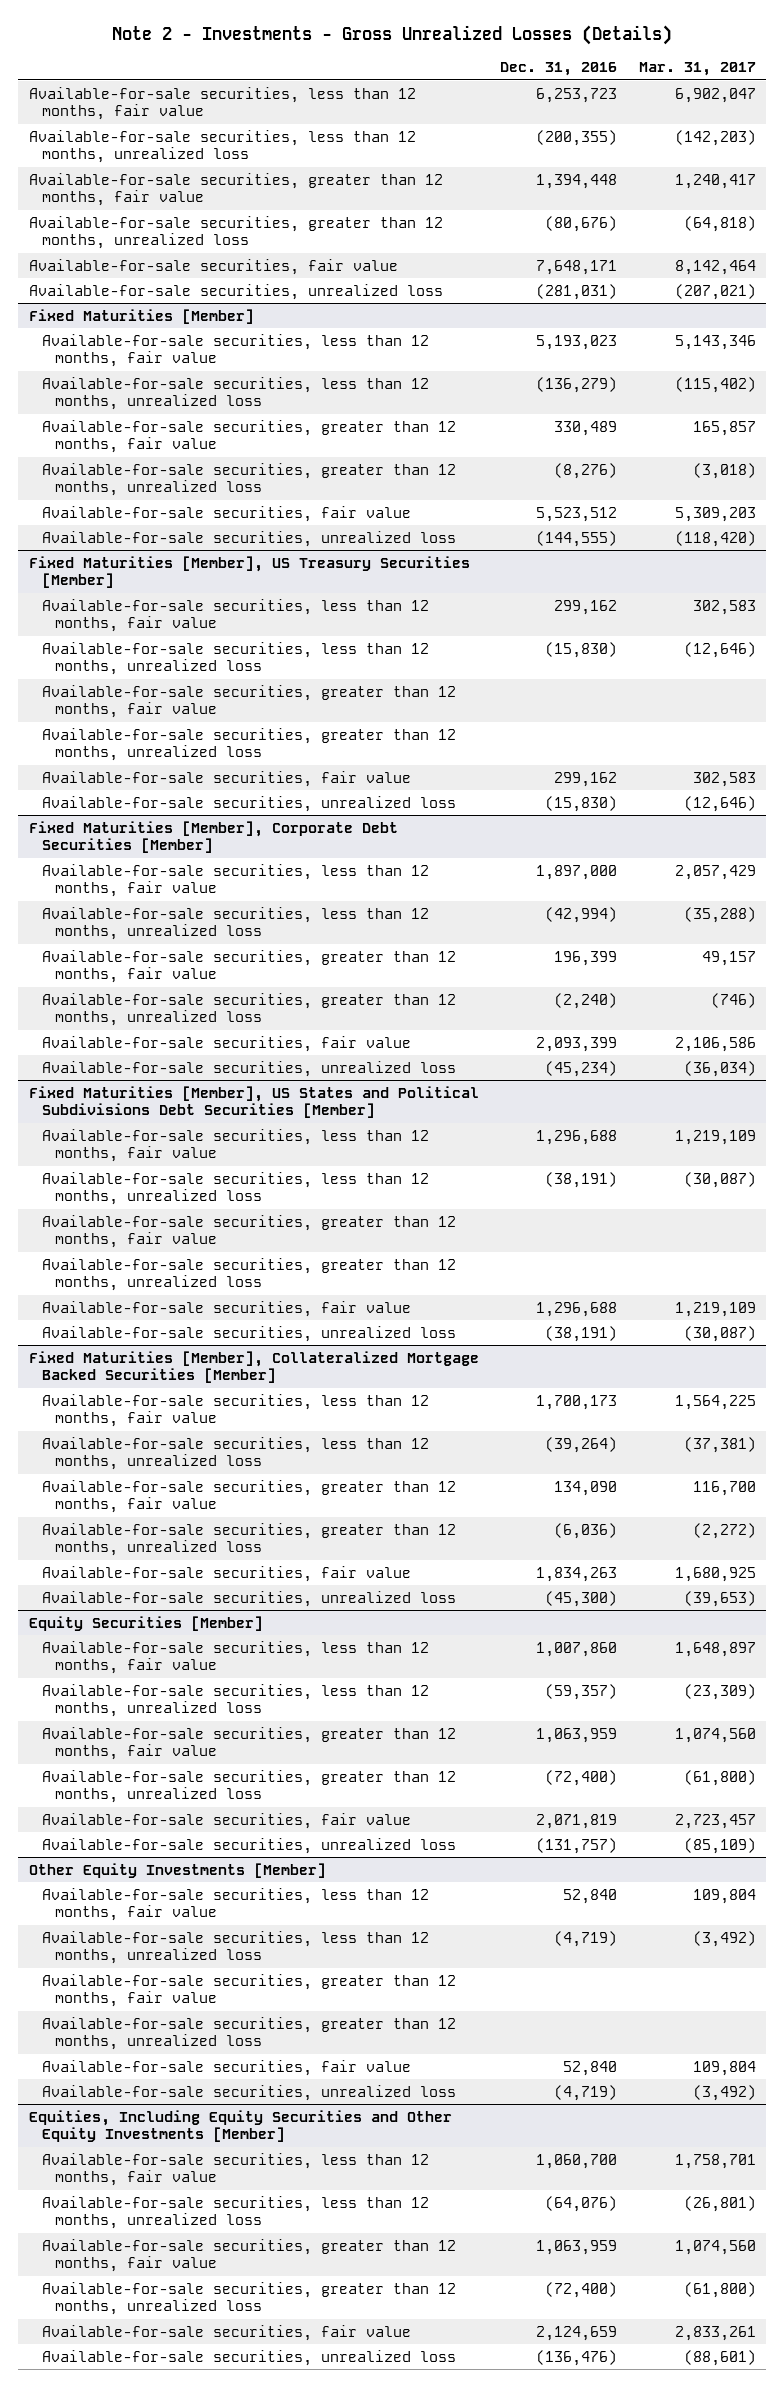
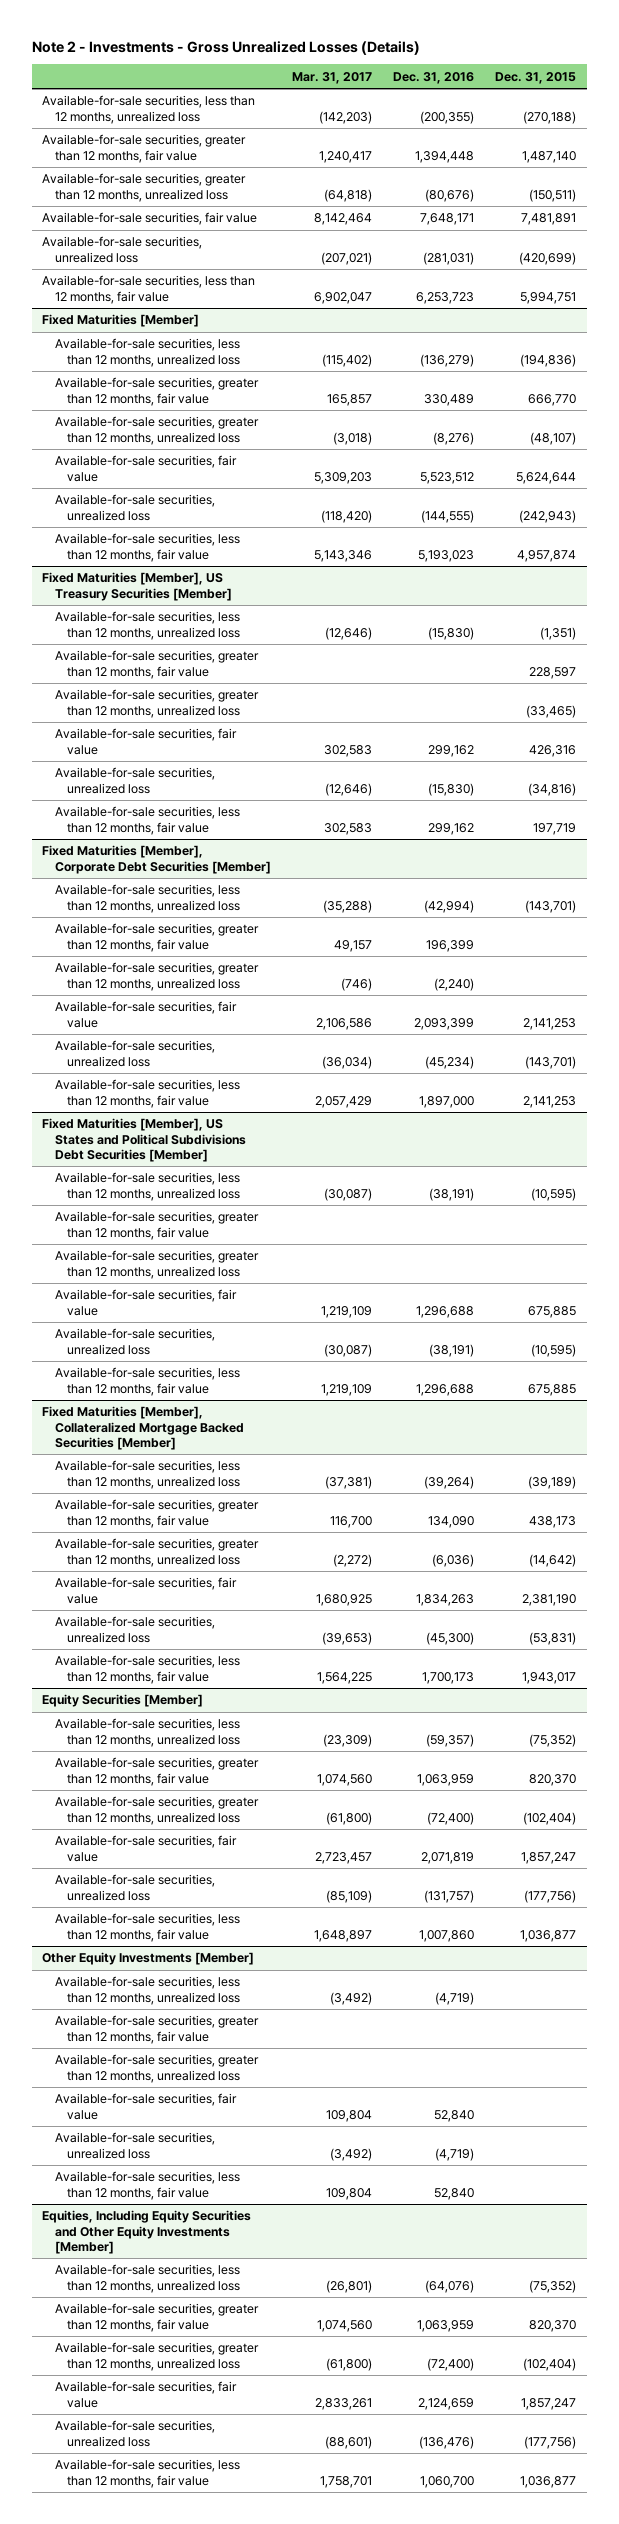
- | Dec. 31, 2016 | Mar. 31, 2017
+ | Mar. 31, 2017 | Dec. 31, 2016 | Dec. 31, 2015
moved down: Available-for-sale securities, less than 12 months, fair value | 6,902,047 | 6,253,723 | 5,994,751
@ Fixed Maturities [Member]
moved down: Available-for-sale securities, less than 12 months, fair value | 5,143,346 | 5,193,023 | 4,957,874
@ Fixed Maturities [Member], US Treasury Securities [Member]
moved down: Available-for-sale securities, less than 12 months, fair value | 302,583 | 299,162 | 197,719
@ Fixed Maturities [Member], Corporate Debt Securities [Member]
moved down: Available-for-sale securities, less than 12 months, fair value | 2,057,429 | 1,897,000 | 2,141,253
@ Fixed Maturities [Member], US States and Political Subdivisions Debt Securities [Member]
moved down: Available-for-sale securities, less than 12 months, fair value | 1,219,109 | 1,296,688 | 675,885
@ Fixed Maturities [Member], Collateralized Mortgage Backed Securities [Member]
moved down: Available-for-sale securities, less than 12 months, fair value | 1,564,225 | 1,700,173 | 1,943,017
@ Equity Securities [Member]
moved down: Available-for-sale securities, less than 12 months, fair value | 1,648,897 | 1,007,860 | 1,036,877
@ Other Equity Investments [Member]
moved down: Available-for-sale securities, less than 12 months, fair value | 109,804 | 52,840 |
@ Equities, Including Equity Securities and Other Equity Investments [Member]
moved down: Available-for-sale securities, less than 12 months, fair value | 1,758,701 | 1,060,700 | 1,036,877

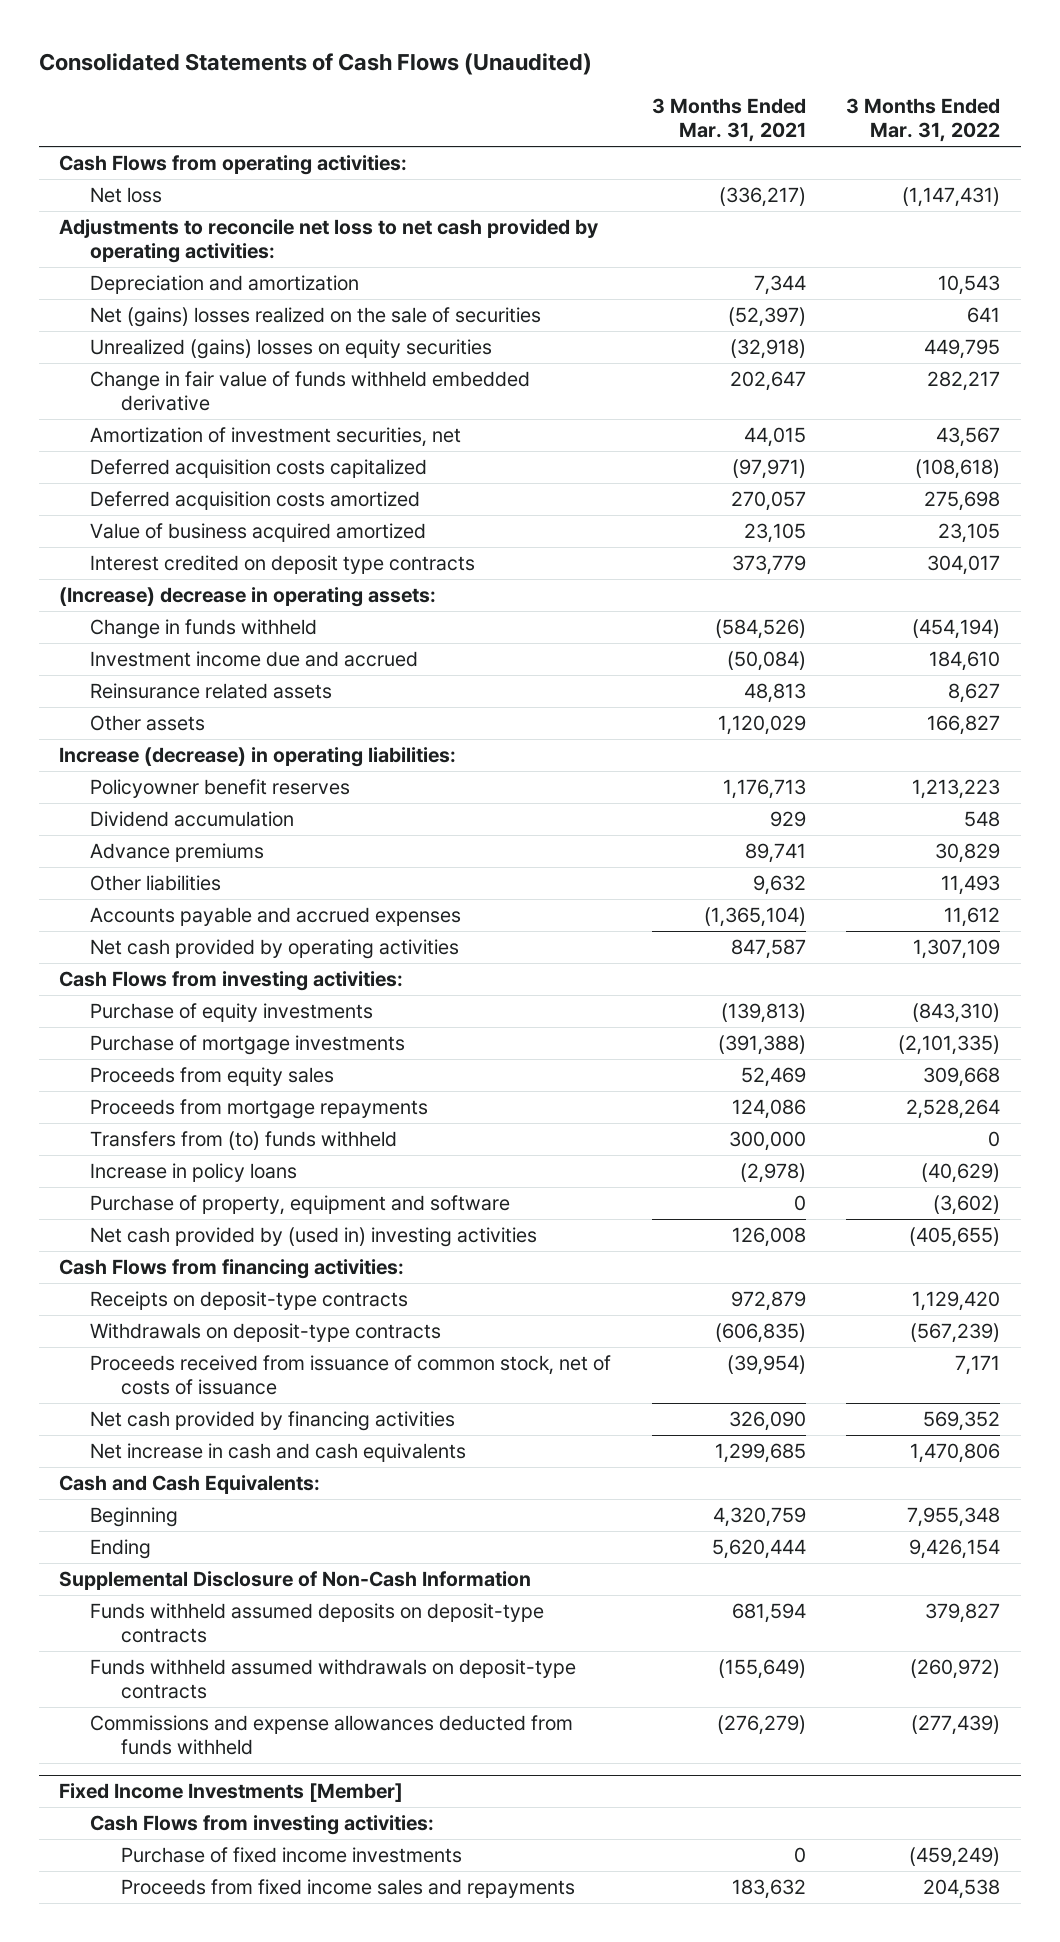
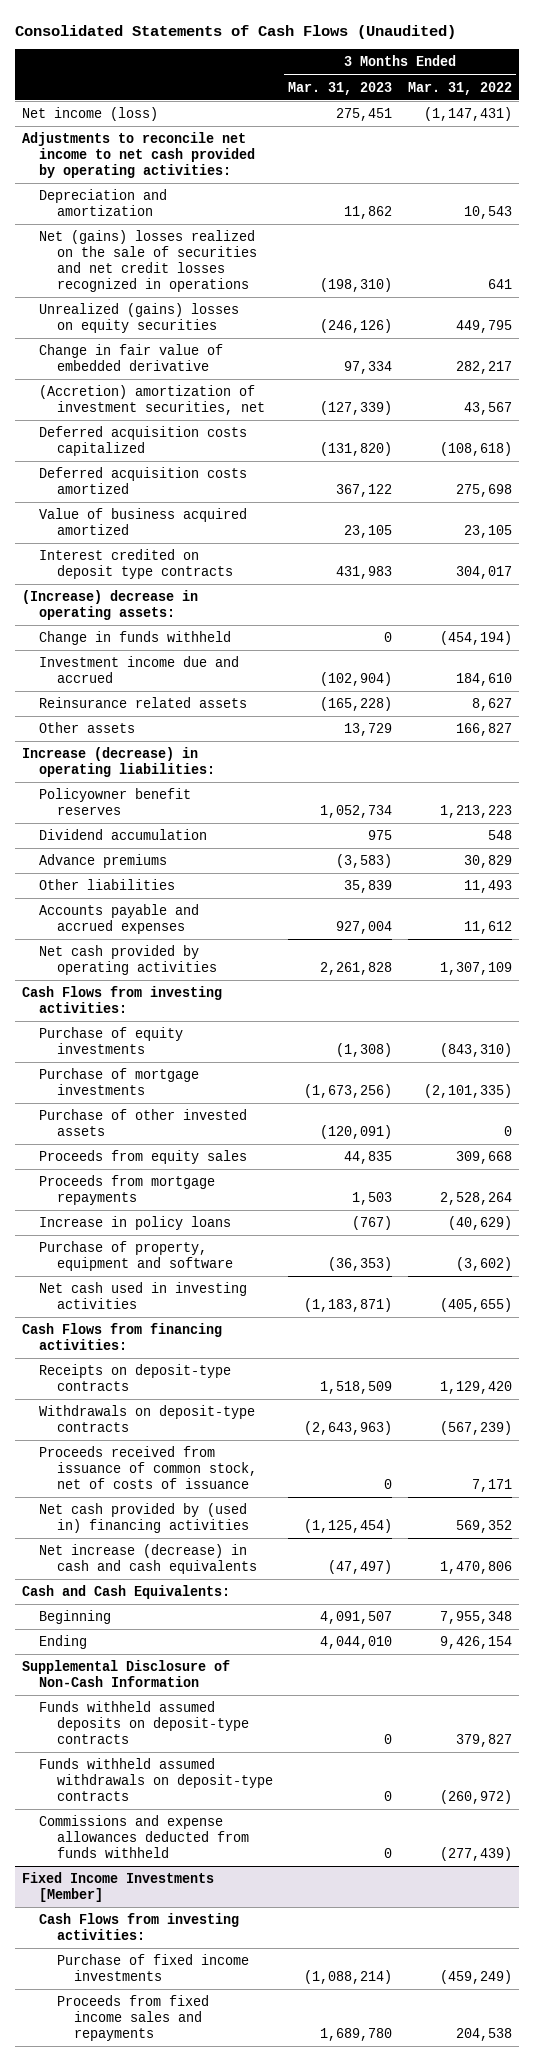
- | 3 Months Ended Mar. 31, 2021 | 3 Months Ended Mar. 31, 2022
+ | 3 Months Ended Mar. 31, 2023 | 3 Months Ended Mar. 31, 2022
- Cash Flows from operating activities:
- Net loss | (336,217) | (1,147,431)
- Adjustments to reconcile net loss to net cash provided by operating activities:
+ Net income (loss) | 275,451 | (1,147,431)
+ Adjustments to reconcile net income to net cash provided by operating activities:
- Net (gains) losses realized on the sale of securities | (52,397) | 641
+ Net (gains) losses realized on the sale of securities and net credit losses recognized in operations | (198,310) | 641
- Change in fair value of funds withheld embedded derivative | 202,647 | 282,217
- Amortization of investment securities, net | 44,015 | 43,567
+ Change in fair value of embedded derivative | 97,334 | 282,217
+ (Accretion) amortization of investment securities, net | (127,339) | 43,567
+ Purchase of other invested assets | (120,091) | 0
- Transfers from (to) funds withheld | 300,000 | 0
- Net cash provided by (used in) investing activities | 126,008 | (405,655)
+ Net cash used in investing activities | (1,183,871) | (405,655)
- Net cash provided by financing activities | 326,090 | 569,352
- Net increase in cash and cash equivalents | 1,299,685 | 1,470,806
+ Net cash provided by (used in) financing activities | (1,125,454) | 569,352
+ Net increase (decrease) in cash and cash equivalents | (47,497) | 1,470,806

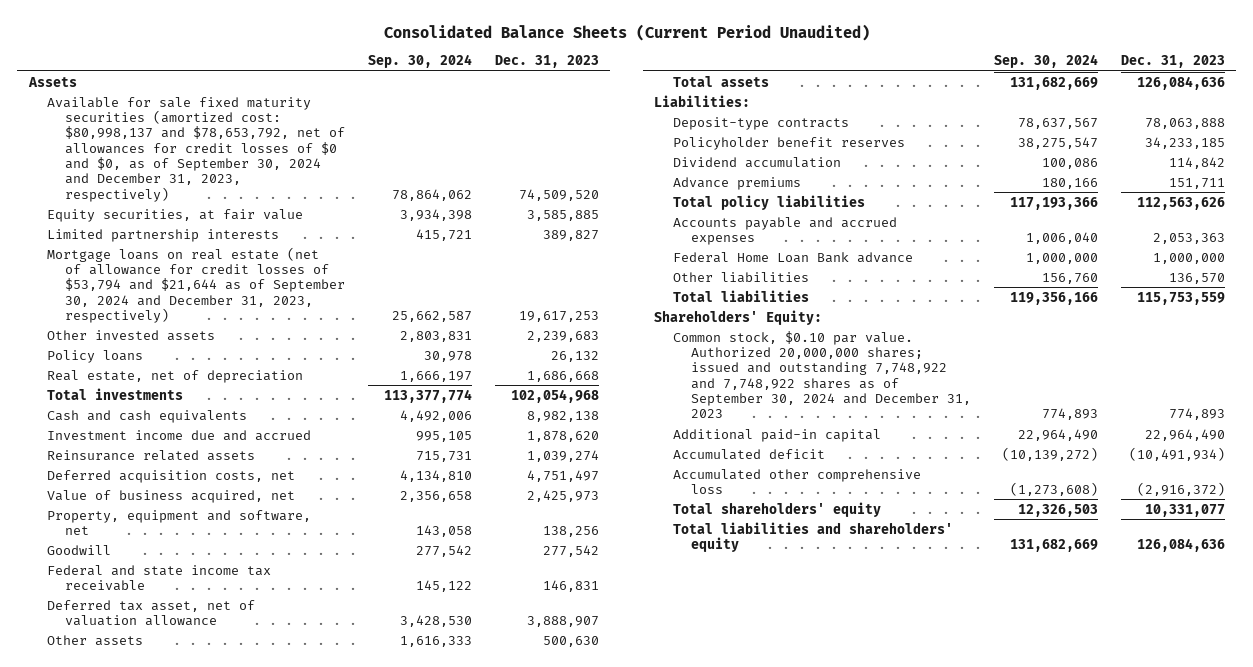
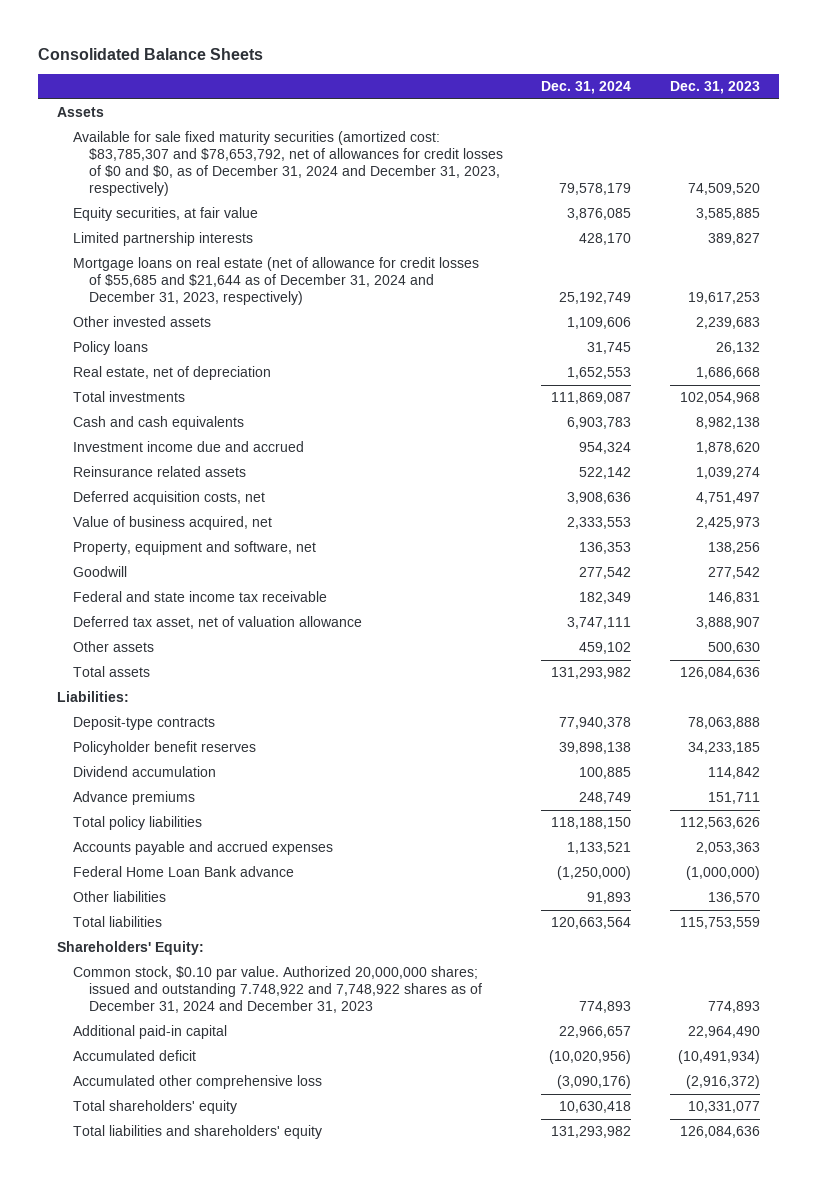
- Consolidated Balance Sheets (Current Period Unaudited)
+ Consolidated Balance Sheets
- | Sep. 30, 2024 | Dec. 31, 2023
+ | Dec. 31, 2024 | Dec. 31, 2023
- Available for sale fixed maturity securities (amortized cost: $80,998,137 and $78,653,792, net of allowances for credit losses of $0 and $0, as of September 30, 2024 and December 31, 2023, respectively) | 78,864,062 | 74,509,520
+ Available for sale fixed maturity securities (amortized cost: $83,785,307 and $78,653,792, net of allowances for credit losses of $0 and $0, as of December 31, 2024 and December 31, 2023, respectively) | 79,578,179 | 74,509,520
- Mortgage loans on real estate (net of allowance for credit losses of $53,794 and $21,644 as of September 30, 2024 and December 31, 2023, respectively) | 25,662,587 | 19,617,253
+ Mortgage loans on real estate (net of allowance for credit losses of $55,685 and $21,644 as of December 31, 2024 and December 31, 2023, respectively) | 25,192,749 | 19,617,253
- Federal Home Loan Bank advance | 1,000,000 | 1,000,000
+ Federal Home Loan Bank advance | (1,250,000) | (1,000,000)
- Common stock, $0.10 par value. Authorized 20,000,000 shares; issued and outstanding 7,748,922 and 7,748,922 shares as of September 30, 2024 and December 31, 2023 | 774,893 | 774,893
+ Common stock, $0.10 par value. Authorized 20,000,000 shares; issued and outstanding 7.748,922 and 7,748,922 shares as of December 31, 2024 and December 31, 2023 | 774,893 | 774,893

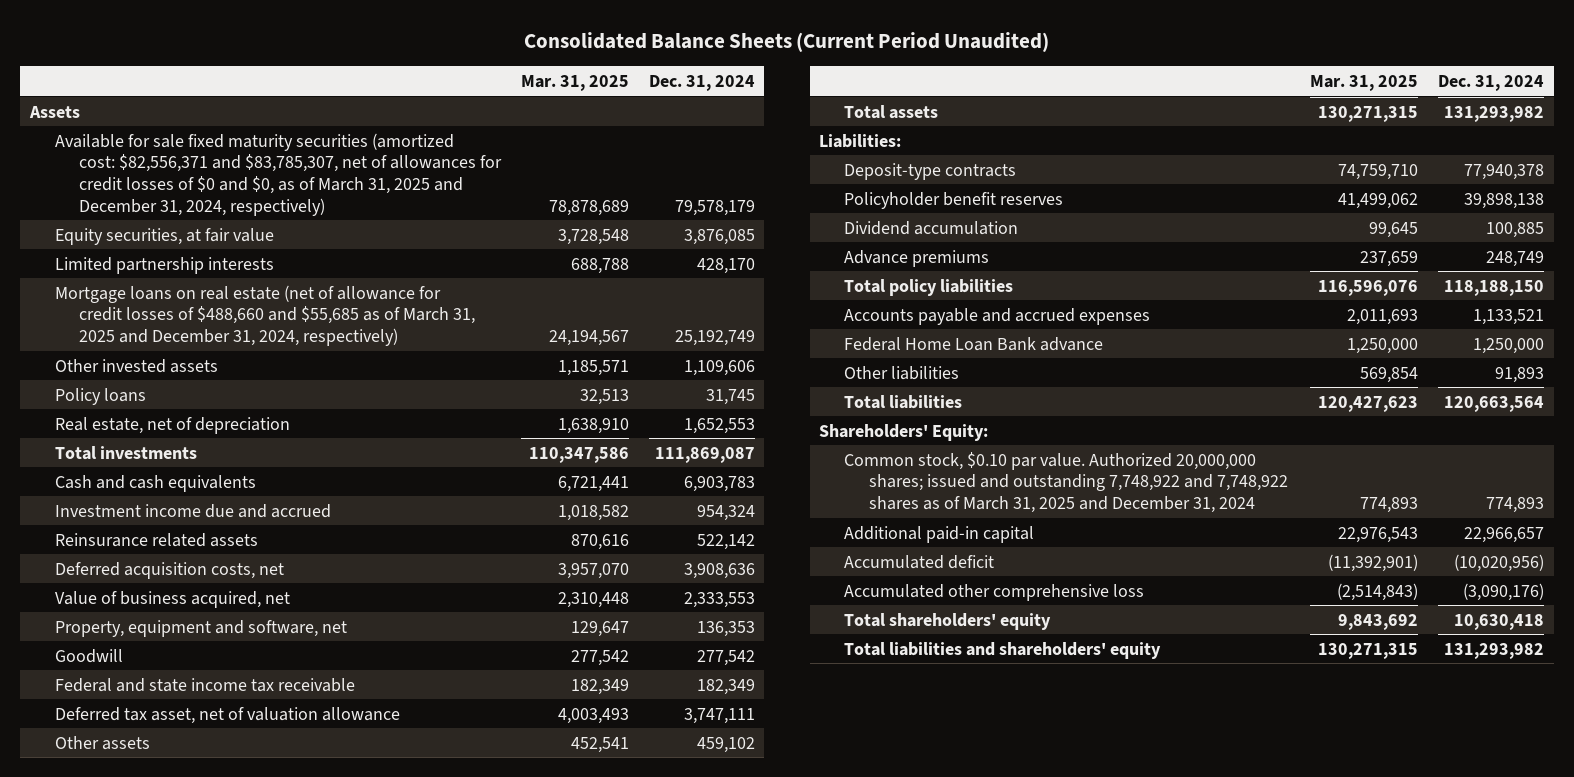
- Consolidated Balance Sheets
+ Consolidated Balance Sheets (Current Period Unaudited)
- | Dec. 31, 2024 | Dec. 31, 2023
+ | Mar. 31, 2025 | Dec. 31, 2024
- Available for sale fixed maturity securities (amortized cost: $83,785,307 and $78,653,792, net of allowances for credit losses of $0 and $0, as of December 31, 2024 and December 31, 2023, respectively) | 79,578,179 | 74,509,520
+ Available for sale fixed maturity securities (amortized cost: $82,556,371 and $83,785,307, net of allowances for credit losses of $0 and $0, as of March 31, 2025 and December 31, 2024, respectively) | 78,878,689 | 79,578,179
- Mortgage loans on real estate (net of allowance for credit losses of $55,685 and $21,644 as of December 31, 2024 and December 31, 2023, respectively) | 25,192,749 | 19,617,253
+ Mortgage loans on real estate (net of allowance for credit losses of $488,660 and $55,685 as of March 31, 2025 and December 31, 2024, respectively) | 24,194,567 | 25,192,749
- Federal Home Loan Bank advance | (1,250,000) | (1,000,000)
+ Federal Home Loan Bank advance | 1,250,000 | 1,250,000
- Common stock, $0.10 par value. Authorized 20,000,000 shares; issued and outstanding 7.748,922 and 7,748,922 shares as of December 31, 2024 and December 31, 2023 | 774,893 | 774,893
+ Common stock, $0.10 par value. Authorized 20,000,000 shares; issued and outstanding 7,748,922 and 7,748,922 shares as of March 31, 2025 and December 31, 2024 | 774,893 | 774,893

